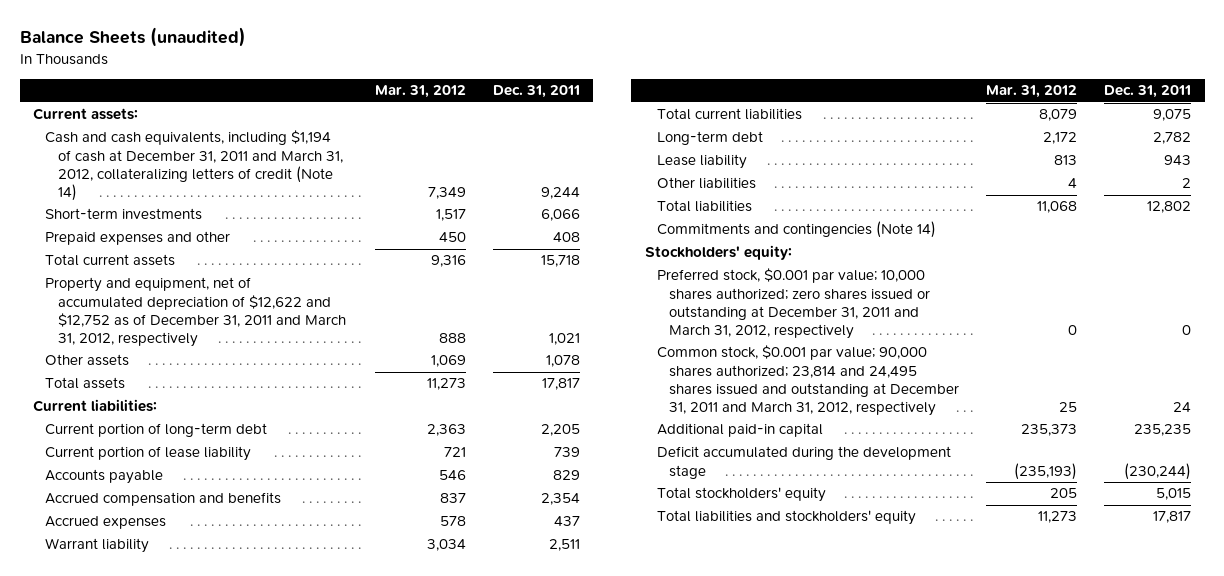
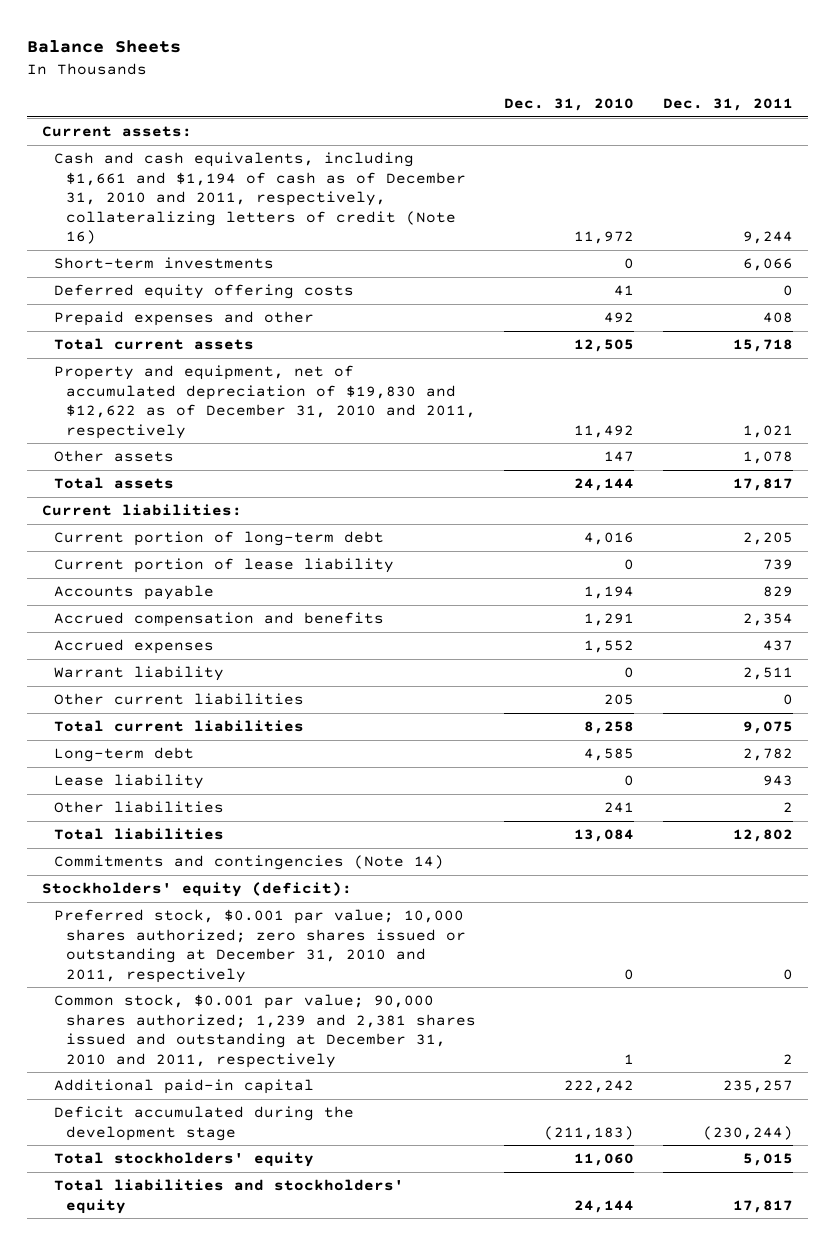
- Balance Sheets (unaudited)
+ Balance Sheets
- | Mar. 31, 2012 | Dec. 31, 2011
+ | Dec. 31, 2010 | Dec. 31, 2011
- Cash and cash equivalents, including $1,194 of cash at December 31, 2011 and March 31, 2012, collateralizing letters of credit (Note 14) | 7,349 | 9,244
+ Cash and cash equivalents, including $1,661 and $1,194 of cash as of December 31, 2010 and 2011, respectively, collateralizing letters of credit (Note 16) | 11,972 | 9,244
+ Deferred equity offering costs | 41 | 0
- Property and equipment, net of accumulated depreciation of $12,622 and $12,752 as of December 31, 2011 and March 31, 2012, respectively | 888 | 1,021
+ Property and equipment, net of accumulated depreciation of $19,830 and $12,622 as of December 31, 2010 and 2011, respectively | 11,492 | 1,021
+ Other current liabilities | 205 | 0
- Stockholders' equity:
- Preferred stock, $0.001 par value; 10,000 shares authorized; zero shares issued or outstanding at December 31, 2011 and March 31, 2012, respectively | 0 | 0
- Common stock, $0.001 par value; 90,000 shares authorized; 23,814 and 24,495 shares issued and outstanding at December 31, 2011 and March 31, 2012, respectively | 25 | 24
- Additional paid-in capital | 235,373 | 235,235
+ Stockholders' equity (deficit):
+ Preferred stock, $0.001 par value; 10,000 shares authorized; zero shares issued or outstanding at December 31, 2010 and 2011, respectively | 0 | 0
+ Common stock, $0.001 par value; 90,000 shares authorized; 1,239 and 2,381 shares issued and outstanding at December 31, 2010 and 2011, respectively | 1 | 2
+ Additional paid-in capital | 222,242 | 235,257

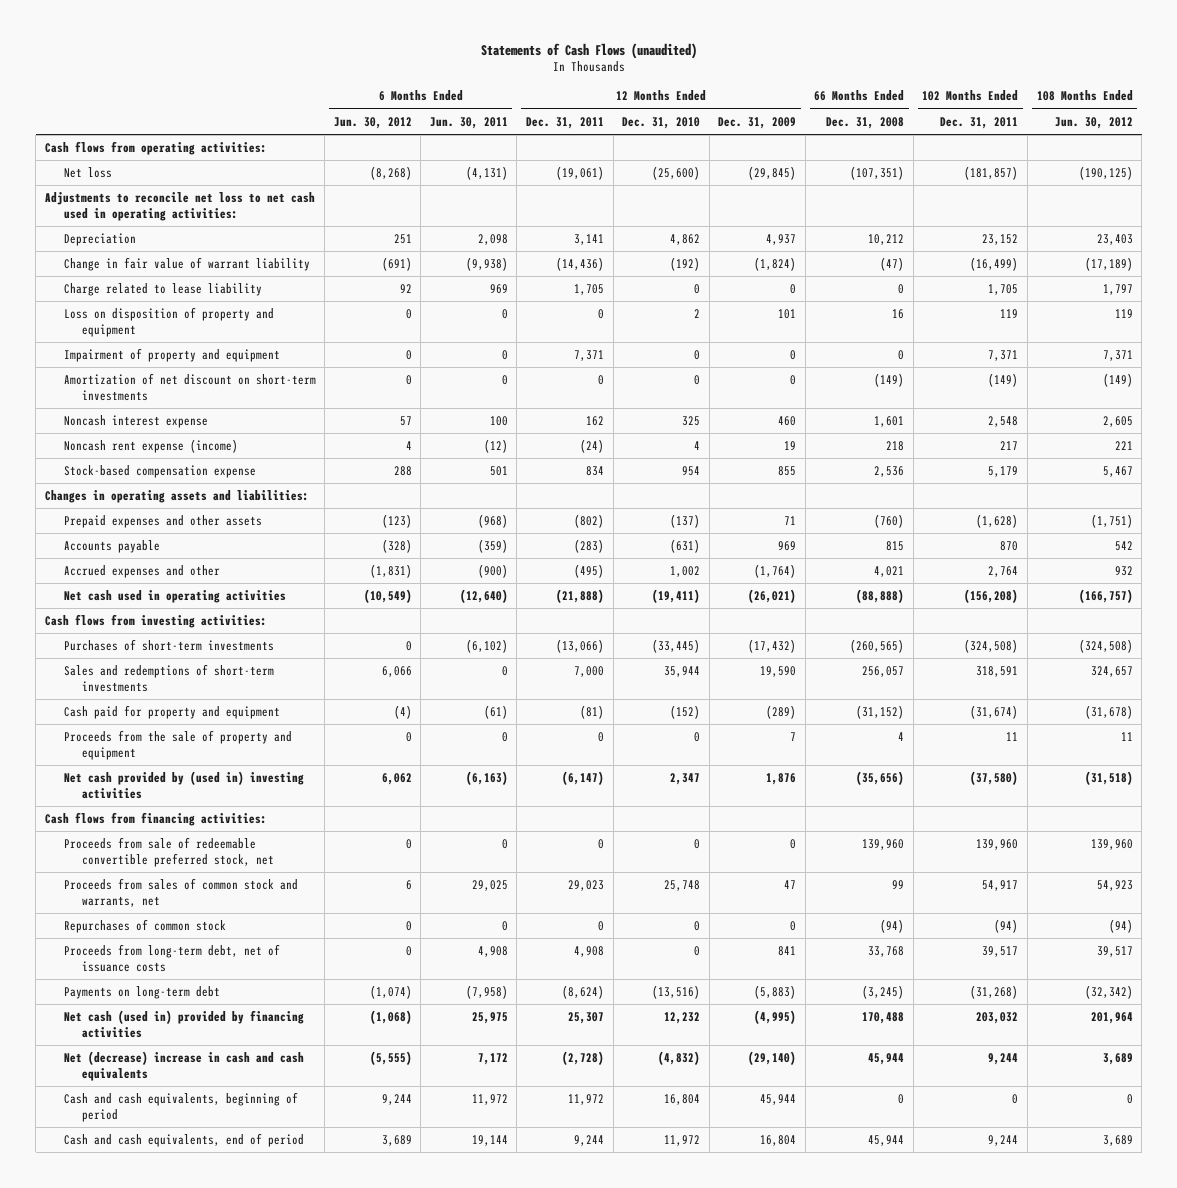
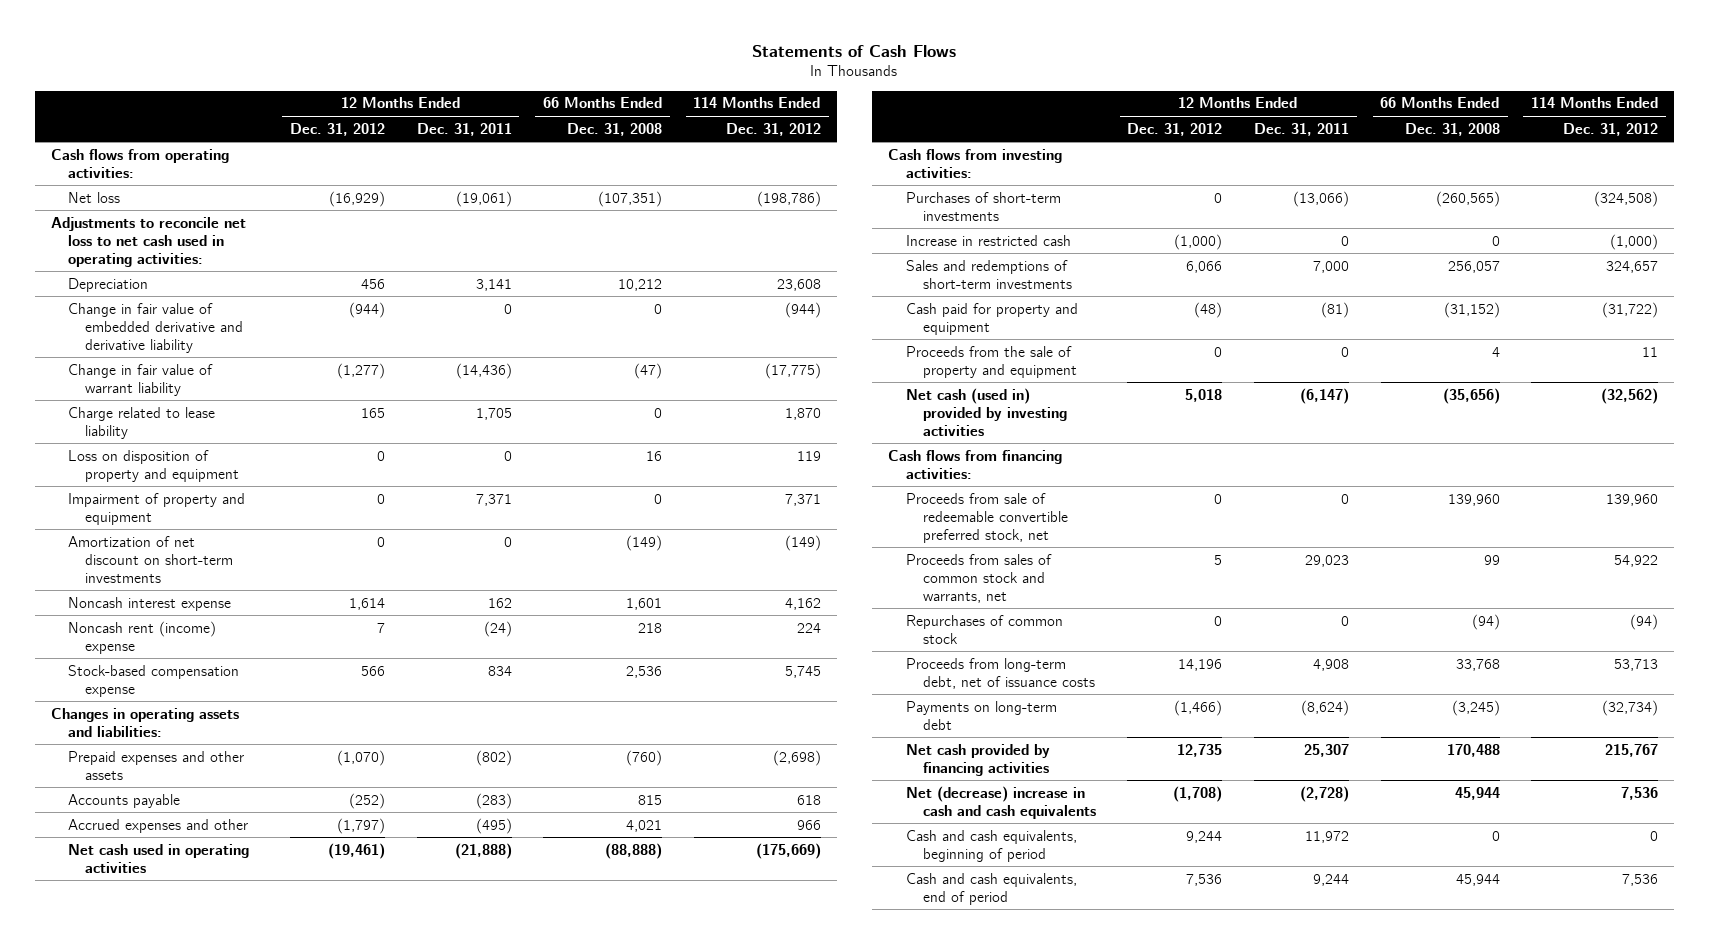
- Statements of Cash Flows (unaudited)
+ Statements of Cash Flows
- | 6 Months Ended Jun. 30, 2012 | 6 Months Ended Jun. 30, 2011 | 12 Months Ended Dec. 31, 2011 | 12 Months Ended Dec. 31, 2010 | 12 Months Ended Dec. 31, 2009 | 66 Months Ended Dec. 31, 2008 | 102 Months Ended Dec. 31, 2011 | 108 Months Ended Jun. 30, 2012
+ | 12 Months Ended Dec. 31, 2012 | 12 Months Ended Dec. 31, 2011 | 66 Months Ended Dec. 31, 2008 | 114 Months Ended Dec. 31, 2012
+ Change in fair value of embedded derivative and derivative liability | (944) | 0 | 0 | (944)
- Noncash rent expense (income) | 4 | (12) | (24) | 4 | 19 | 218 | 217 | 221
+ Noncash rent (income) expense | 7 | (24) | 218 | 224
+ Increase in restricted cash | (1,000) | 0 | 0 | (1,000)
- Net cash provided by (used in) investing activities | 6,062 | (6,163) | (6,147) | 2,347 | 1,876 | (35,656) | (37,580) | (31,518)
+ Net cash (used in) provided by investing activities | 5,018 | (6,147) | (35,656) | (32,562)
- Net cash (used in) provided by financing activities | (1,068) | 25,975 | 25,307 | 12,232 | (4,995) | 170,488 | 203,032 | 201,964
+ Net cash provided by financing activities | 12,735 | 25,307 | 170,488 | 215,767

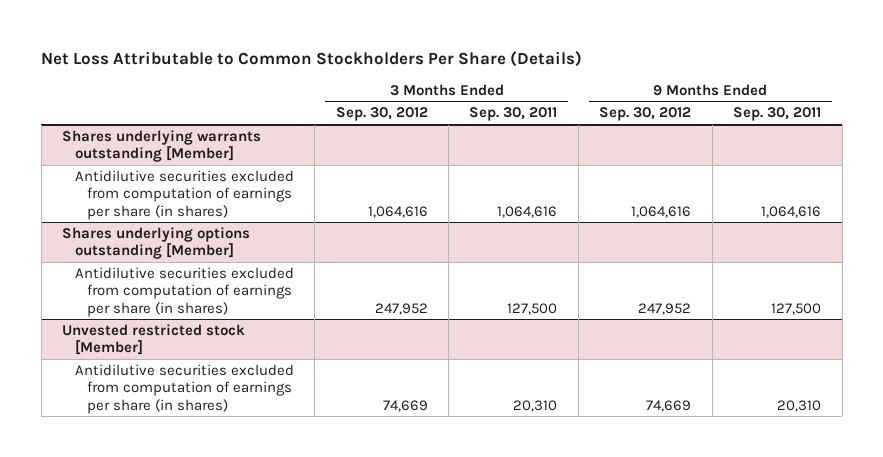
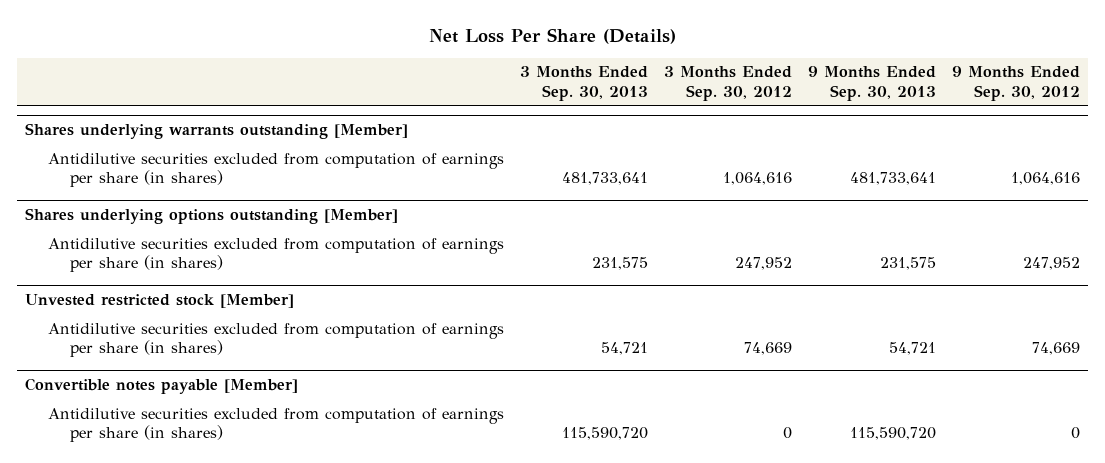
- Net Loss Attributable to Common Stockholders Per Share (Details)
+ Net Loss Per Share (Details)
- | 3 Months Ended Sep. 30, 2012 | 3 Months Ended Sep. 30, 2011 | 9 Months Ended Sep. 30, 2012 | 9 Months Ended Sep. 30, 2011
+ | 3 Months Ended Sep. 30, 2013 | 3 Months Ended Sep. 30, 2012 | 9 Months Ended Sep. 30, 2013 | 9 Months Ended Sep. 30, 2012
+ Convertible notes payable [Member]
+ Antidilutive securities excluded from computation of earnings per share (in shares) | 115,590,720 | 0 | 115,590,720 | 0

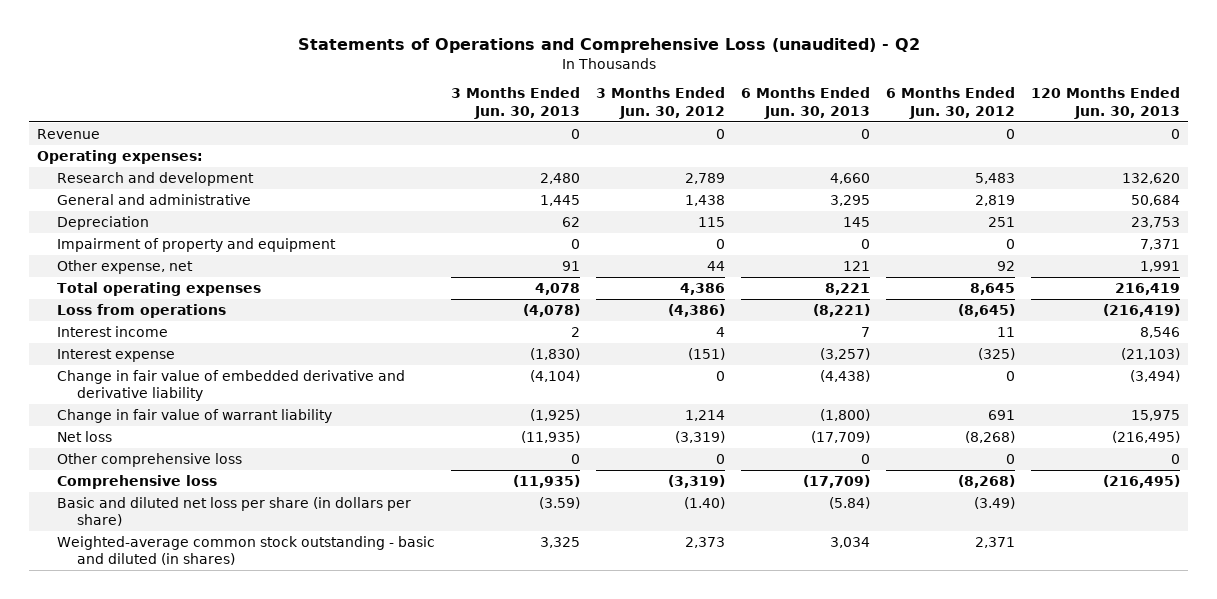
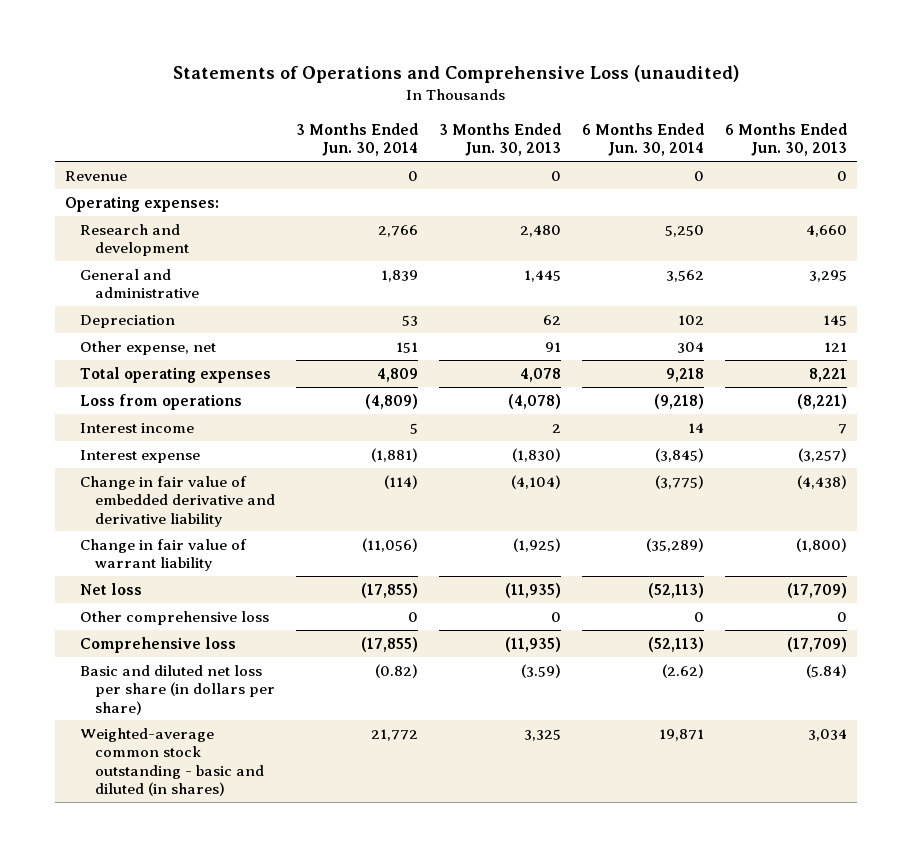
- Statements of Operations and Comprehensive Loss (unaudited) - Q2
+ Statements of Operations and Comprehensive Loss (unaudited)
- | 3 Months Ended Jun. 30, 2013 | 3 Months Ended Jun. 30, 2012 | 6 Months Ended Jun. 30, 2013 | 6 Months Ended Jun. 30, 2012 | 120 Months Ended Jun. 30, 2013
+ | 3 Months Ended Jun. 30, 2014 | 3 Months Ended Jun. 30, 2013 | 6 Months Ended Jun. 30, 2014 | 6 Months Ended Jun. 30, 2013
- Impairment of property and equipment | 0 | 0 | 0 | 0 | 7,371

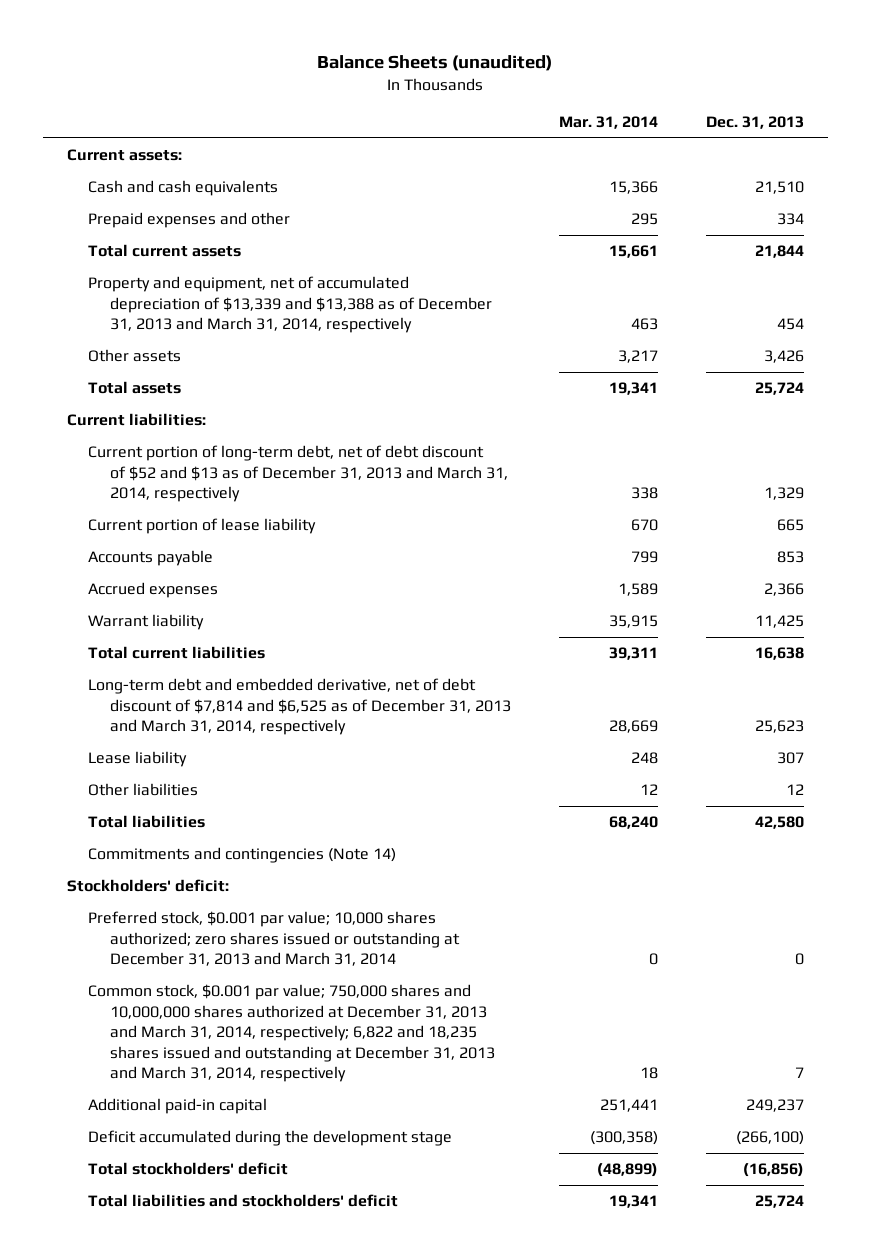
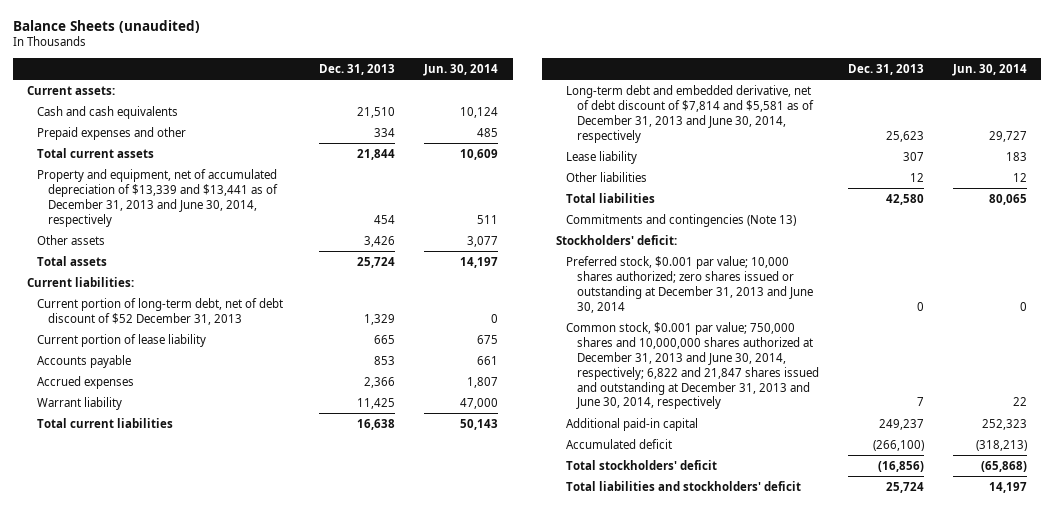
- | Mar. 31, 2014 | Dec. 31, 2013
+ | Dec. 31, 2013 | Jun. 30, 2014
- Property and equipment, net of accumulated depreciation of $13,339 and $13,388 as of December 31, 2013 and March 31, 2014, respectively | 463 | 454
+ Property and equipment, net of accumulated depreciation of $13,339 and $13,441 as of December 31, 2013 and June 30, 2014, respectively | 454 | 511
- Current portion of long-term debt, net of debt discount of $52 and $13 as of December 31, 2013 and March 31, 2014, respectively | 338 | 1,329
+ Current portion of long-term debt, net of debt discount of $52 December 31, 2013 | 1,329 | 0
- Long-term debt and embedded derivative, net of debt discount of $7,814 and $6,525 as of December 31, 2013 and March 31, 2014, respectively | 28,669 | 25,623
+ Long-term debt and embedded derivative, net of debt discount of $7,814 and $5,581 as of December 31, 2013 and June 30, 2014, respectively | 25,623 | 29,727
- Commitments and contingencies (Note 14)
+ Commitments and contingencies (Note 13)
- Preferred stock, $0.001 par value; 10,000 shares authorized; zero shares issued or outstanding at December 31, 2013 and March 31, 2014 | 0 | 0
- Common stock, $0.001 par value; 750,000 shares and 10,000,000 shares authorized at December 31, 2013 and March 31, 2014, respectively; 6,822 and 18,235 shares issued and outstanding at December 31, 2013 and March 31, 2014, respectively | 18 | 7
+ Preferred stock, $0.001 par value; 10,000 shares authorized; zero shares issued or outstanding at December 31, 2013 and June 30, 2014 | 0 | 0
+ Common stock, $0.001 par value; 750,000 shares and 10,000,000 shares authorized at December 31, 2013 and June 30, 2014, respectively; 6,822 and 21,847 shares issued and outstanding at December 31, 2013 and June 30, 2014, respectively | 7 | 22
- Deficit accumulated during the development stage | (300,358) | (266,100)
+ Accumulated deficit | (266,100) | (318,213)

